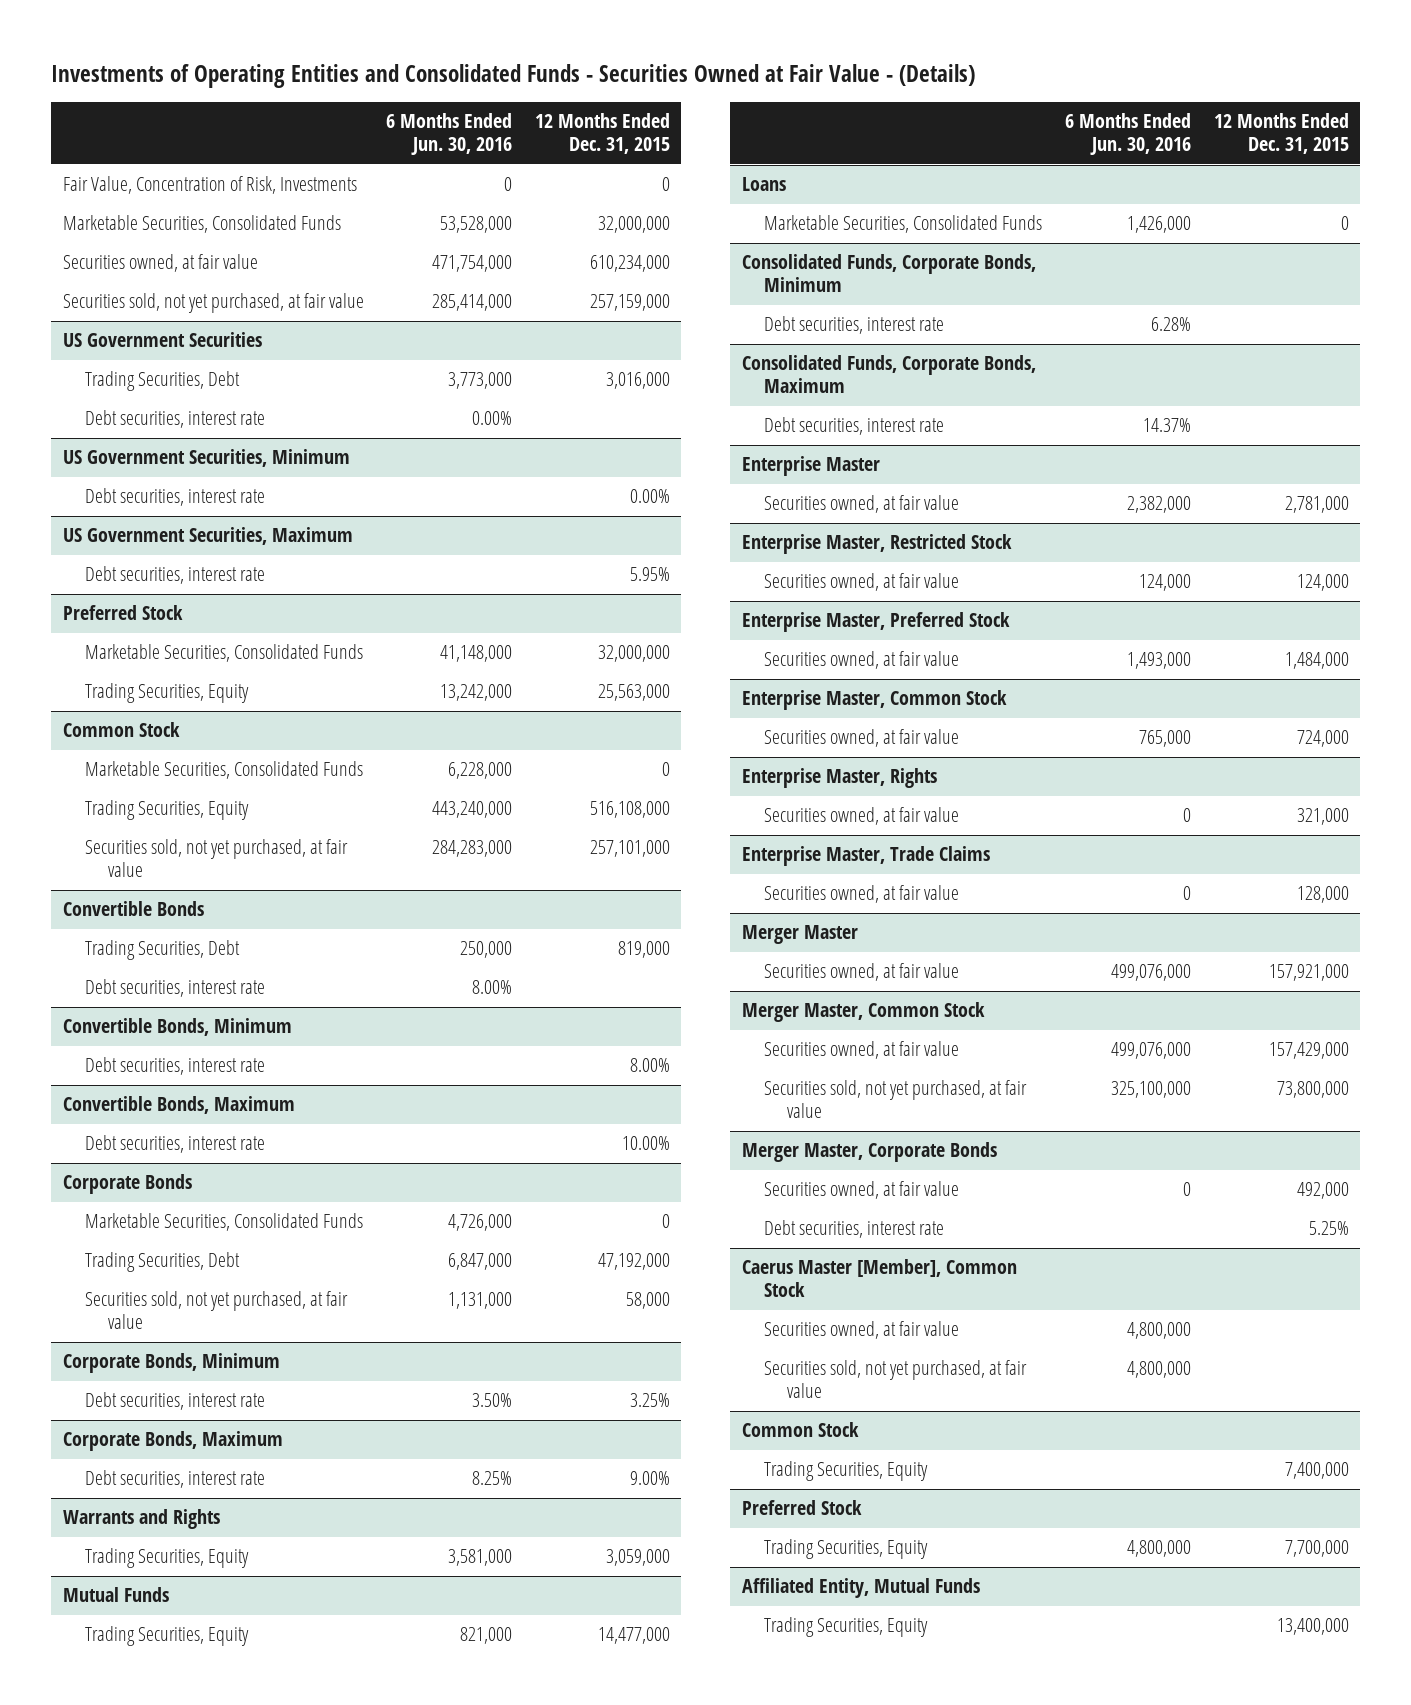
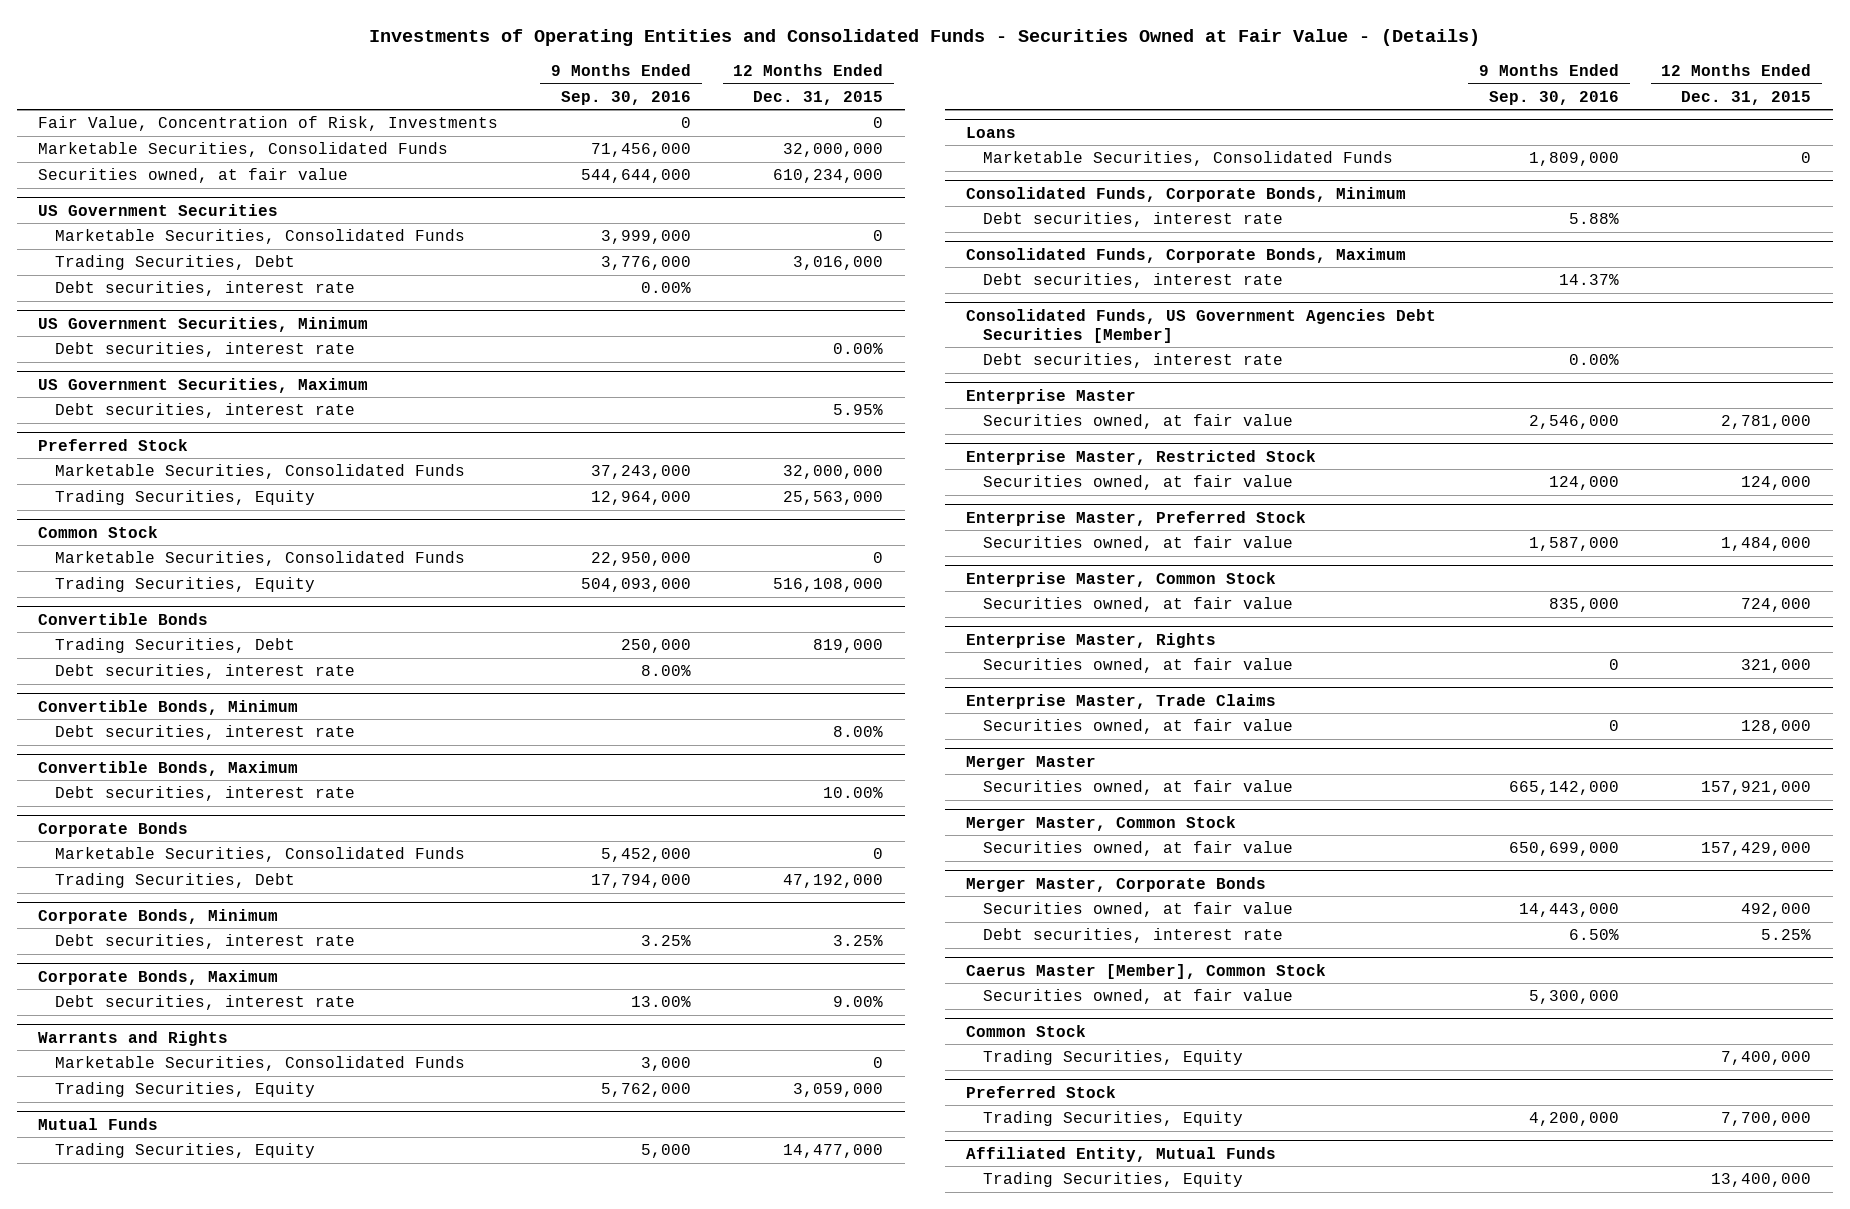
- | 6 Months Ended Jun. 30, 2016 | 12 Months Ended Dec. 31, 2015
+ | 9 Months Ended Sep. 30, 2016 | 12 Months Ended Dec. 31, 2015
- Securities sold, not yet purchased, at fair value | 285,414,000 | 257,159,000
@ US Government Securities
+ Marketable Securities, Consolidated Funds | 3,999,000 | 0
@ Common Stock
- Securities sold, not yet purchased, at fair value | 284,283,000 | 257,101,000
@ Corporate Bonds
- Securities sold, not yet purchased, at fair value | 1,131,000 | 58,000
@ Warrants and Rights
+ Marketable Securities, Consolidated Funds | 3,000 | 0
+ Consolidated Funds, US Government Agencies Debt Securities [Member]
+ Debt securities, interest rate | 0.00% |
@ Merger Master, Common Stock
- Securities sold, not yet purchased, at fair value | 325,100,000 | 73,800,000
@ Caerus Master [Member], Common Stock
- Securities sold, not yet purchased, at fair value | 4,800,000 |

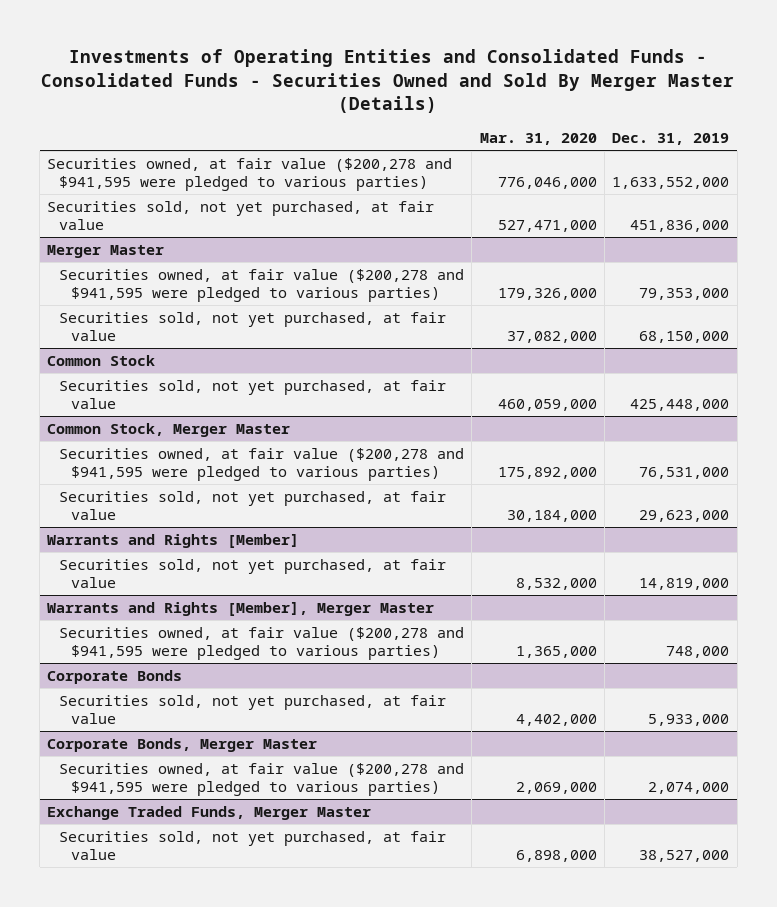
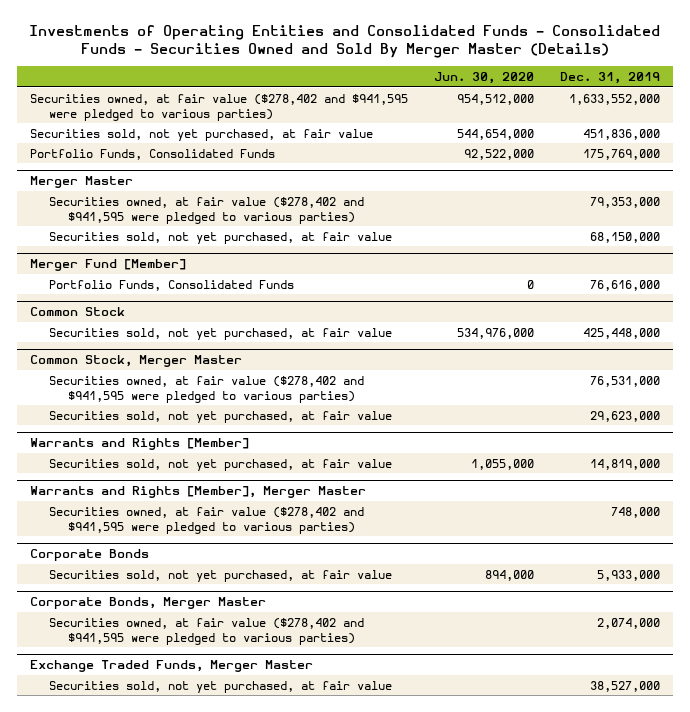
- | Mar. 31, 2020 | Dec. 31, 2019
+ | Jun. 30, 2020 | Dec. 31, 2019
- Securities owned, at fair value ($200,278 and $941,595 were pledged to various parties) | 776,046,000 | 1,633,552,000
+ Securities owned, at fair value ($278,402 and $941,595 were pledged to various parties) | 954,512,000 | 1,633,552,000
+ Portfolio Funds, Consolidated Funds | 92,522,000 | 175,769,000
@ Merger Master
- Securities owned, at fair value ($200,278 and $941,595 were pledged to various parties) | 179,326,000 | 79,353,000
+ Securities owned, at fair value ($278,402 and $941,595 were pledged to various parties) | | 79,353,000
+ Merger Fund [Member]
+ Portfolio Funds, Consolidated Funds | 0 | 76,616,000
@ Common Stock, Merger Master
- Securities owned, at fair value ($200,278 and $941,595 were pledged to various parties) | 175,892,000 | 76,531,000
+ Securities owned, at fair value ($278,402 and $941,595 were pledged to various parties) | | 76,531,000
@ Warrants and Rights [Member], Merger Master
- Securities owned, at fair value ($200,278 and $941,595 were pledged to various parties) | 1,365,000 | 748,000
+ Securities owned, at fair value ($278,402 and $941,595 were pledged to various parties) | | 748,000
@ Corporate Bonds, Merger Master
- Securities owned, at fair value ($200,278 and $941,595 were pledged to various parties) | 2,069,000 | 2,074,000
+ Securities owned, at fair value ($278,402 and $941,595 were pledged to various parties) | | 2,074,000

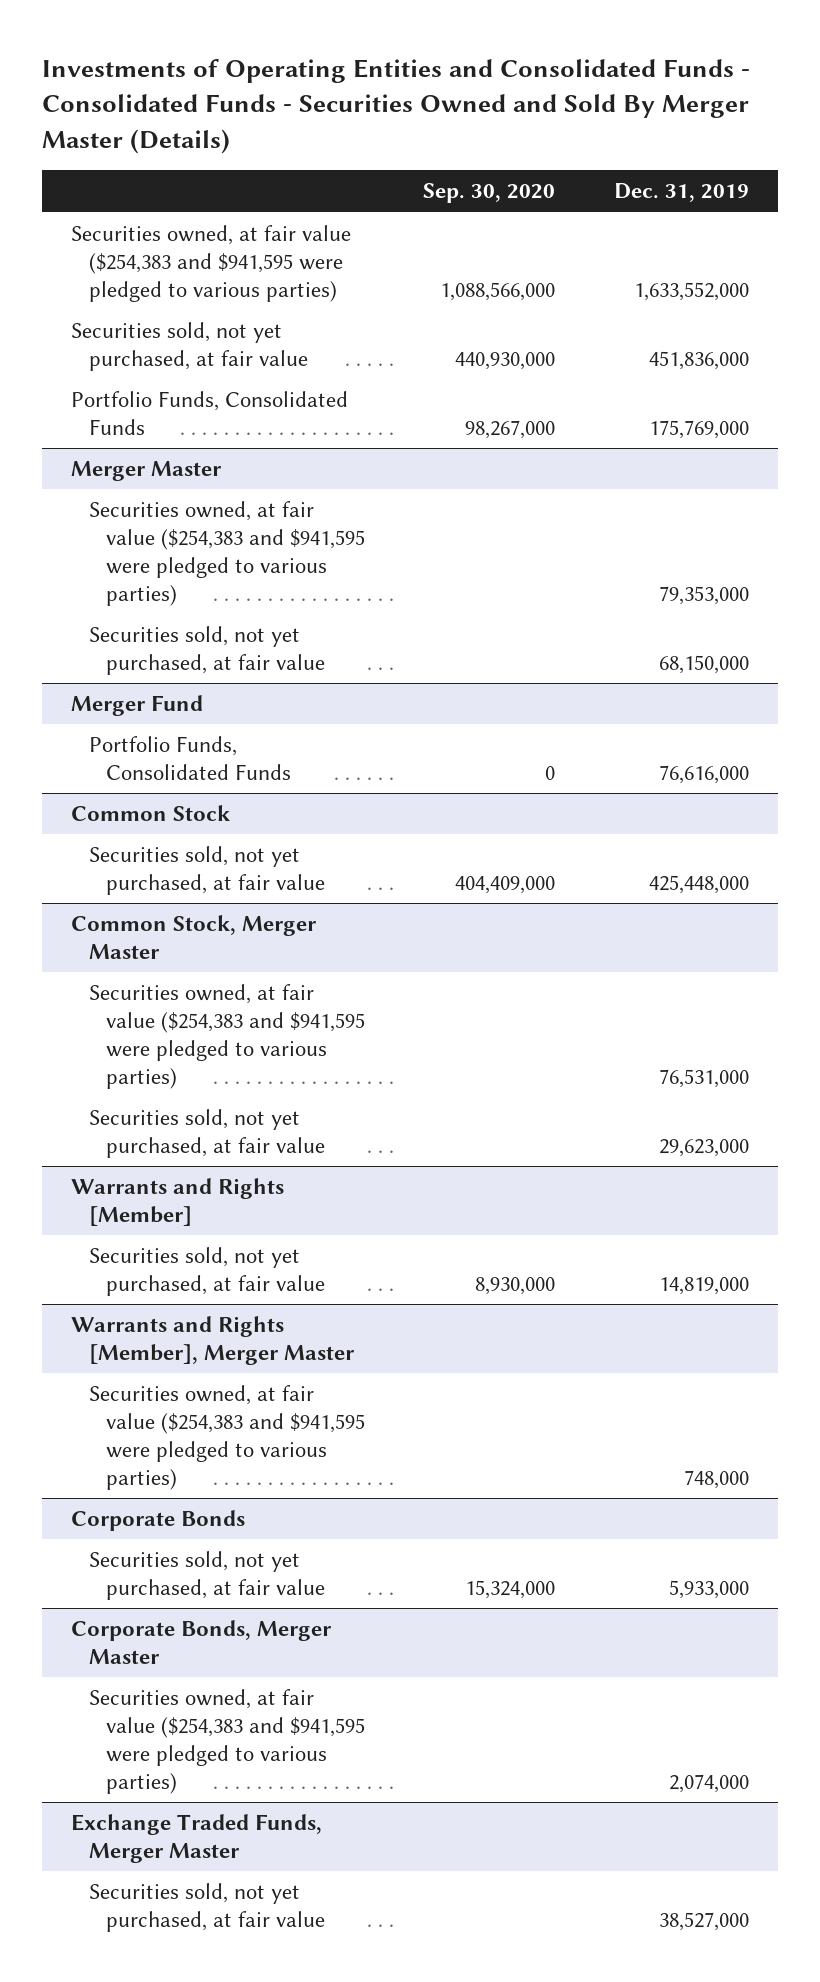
- | Jun. 30, 2020 | Dec. 31, 2019
+ | Sep. 30, 2020 | Dec. 31, 2019
- Securities owned, at fair value ($278,402 and $941,595 were pledged to various parties) | 954,512,000 | 1,633,552,000
+ Securities owned, at fair value ($254,383 and $941,595 were pledged to various parties) | 1,088,566,000 | 1,633,552,000
@ Merger Master
- Securities owned, at fair value ($278,402 and $941,595 were pledged to various parties) | | 79,353,000
+ Securities owned, at fair value ($254,383 and $941,595 were pledged to various parties) | | 79,353,000
- Merger Fund [Member]
+ Merger Fund
@ Common Stock, Merger Master
- Securities owned, at fair value ($278,402 and $941,595 were pledged to various parties) | | 76,531,000
+ Securities owned, at fair value ($254,383 and $941,595 were pledged to various parties) | | 76,531,000
@ Warrants and Rights [Member], Merger Master
- Securities owned, at fair value ($278,402 and $941,595 were pledged to various parties) | | 748,000
+ Securities owned, at fair value ($254,383 and $941,595 were pledged to various parties) | | 748,000
@ Corporate Bonds, Merger Master
- Securities owned, at fair value ($278,402 and $941,595 were pledged to various parties) | | 2,074,000
+ Securities owned, at fair value ($254,383 and $941,595 were pledged to various parties) | | 2,074,000

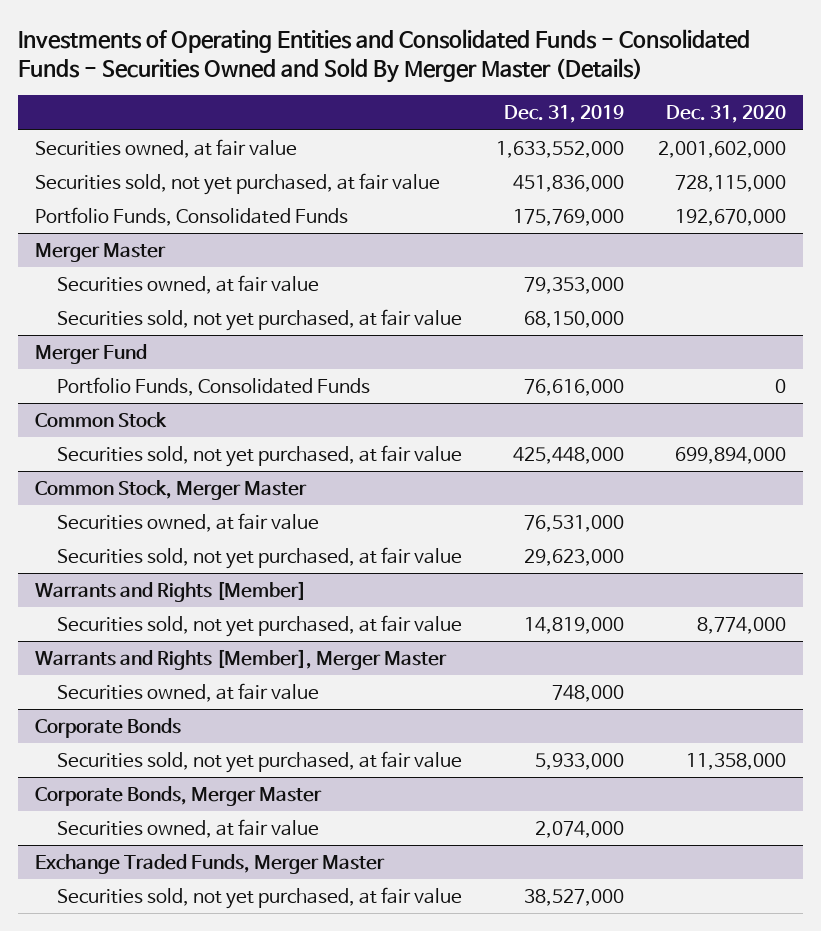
- | Sep. 30, 2020 | Dec. 31, 2019
+ | Dec. 31, 2019 | Dec. 31, 2020
- Securities owned, at fair value ($254,383 and $941,595 were pledged to various parties) | 1,088,566,000 | 1,633,552,000
+ Securities owned, at fair value | 1,633,552,000 | 2,001,602,000
@ Merger Master
- Securities owned, at fair value ($254,383 and $941,595 were pledged to various parties) | | 79,353,000
+ Securities owned, at fair value | 79,353,000 |
@ Common Stock, Merger Master
- Securities owned, at fair value ($254,383 and $941,595 were pledged to various parties) | | 76,531,000
+ Securities owned, at fair value | 76,531,000 |
@ Warrants and Rights [Member], Merger Master
- Securities owned, at fair value ($254,383 and $941,595 were pledged to various parties) | | 748,000
+ Securities owned, at fair value | 748,000 |
@ Corporate Bonds, Merger Master
- Securities owned, at fair value ($254,383 and $941,595 were pledged to various parties) | | 2,074,000
+ Securities owned, at fair value | 2,074,000 |

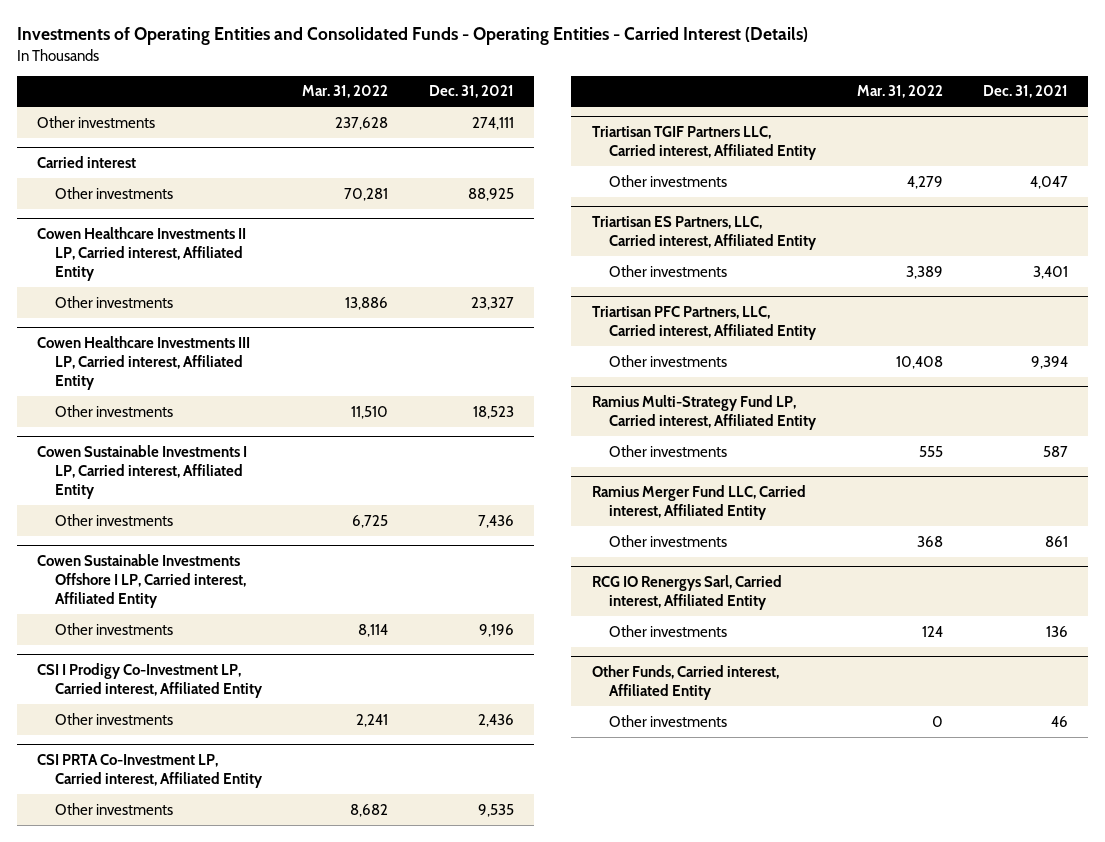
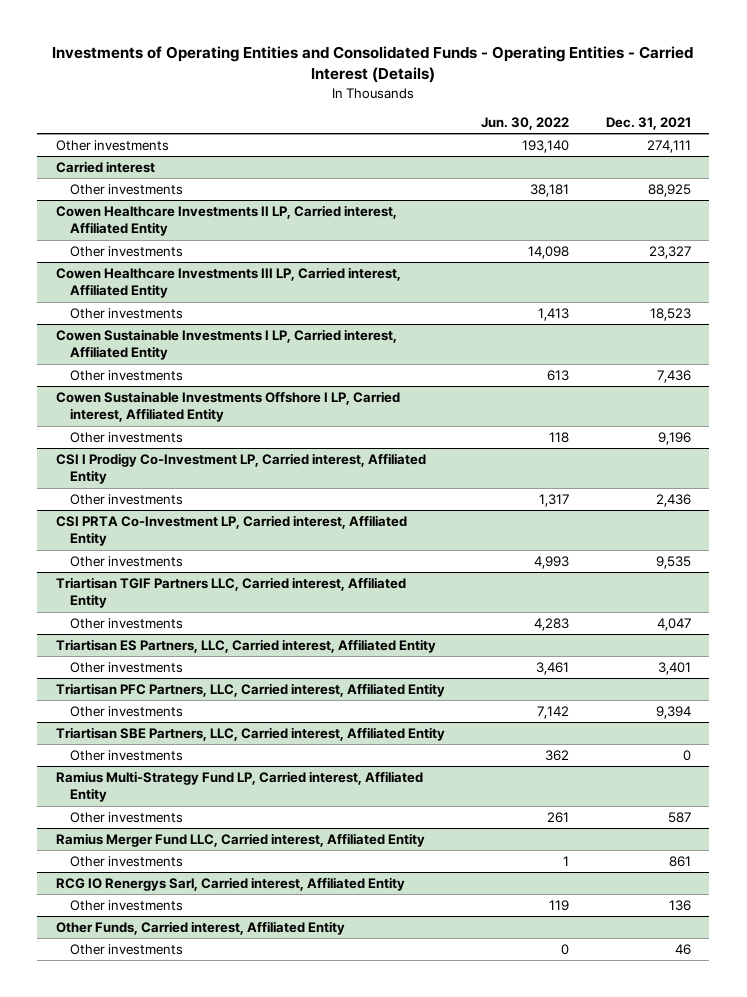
- | Mar. 31, 2022 | Dec. 31, 2021
+ | Jun. 30, 2022 | Dec. 31, 2021
+ Triartisan SBE Partners, LLC, Carried interest, Affiliated Entity
+ Other investments | 362 | 0

